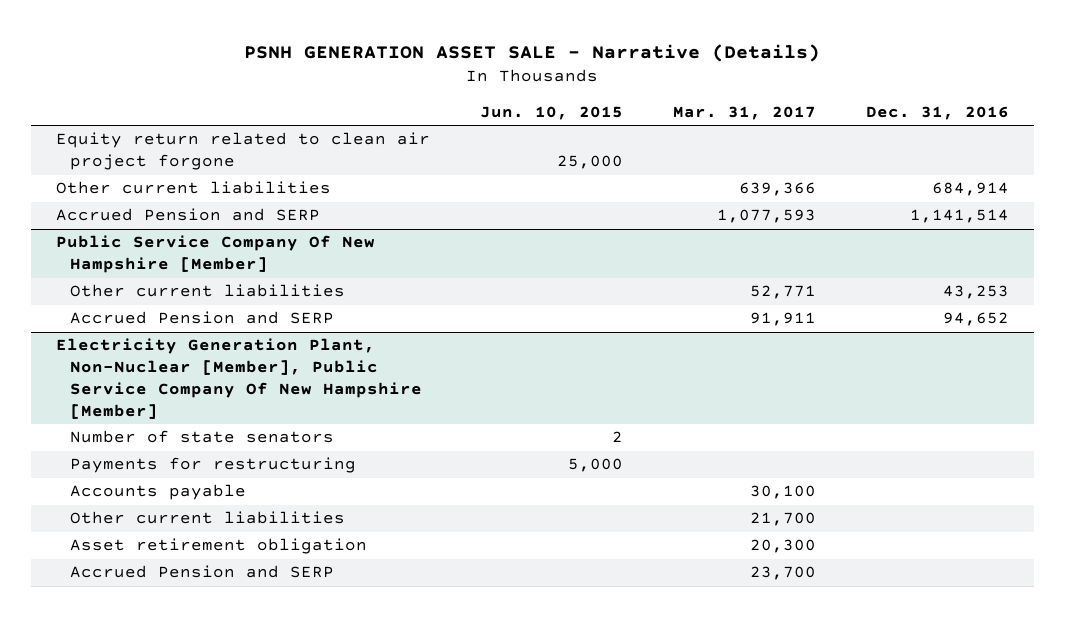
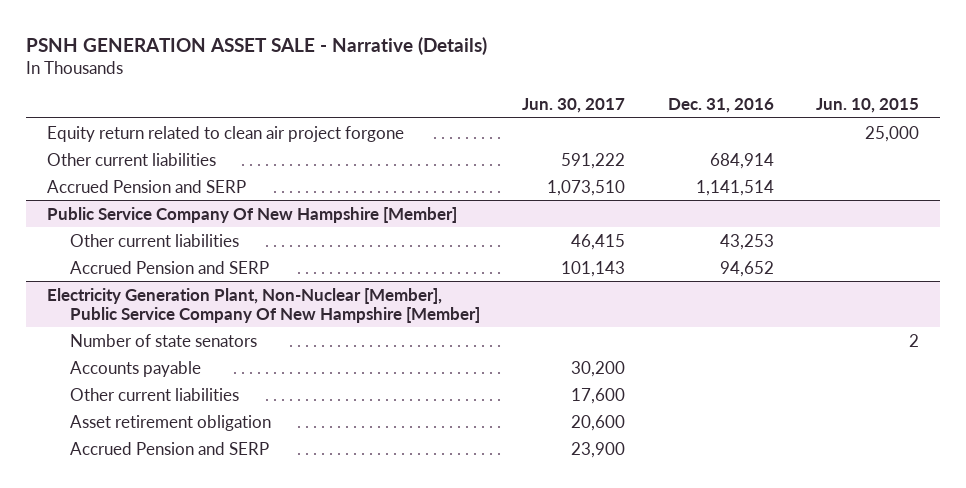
- | Jun. 10, 2015 | Mar. 31, 2017 | Dec. 31, 2016
+ | Jun. 30, 2017 | Dec. 31, 2016 | Jun. 10, 2015
@ Electricity Generation Plant, Non-Nuclear [Member], Public Service Company Of New Hampshire [Member]
- Payments for restructuring | 5,000 | |

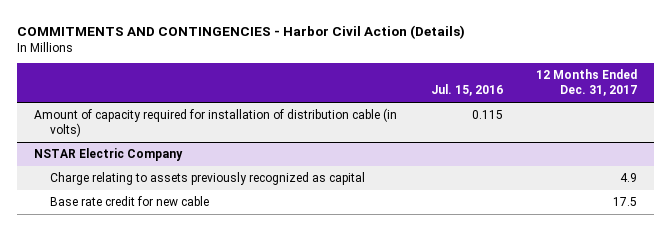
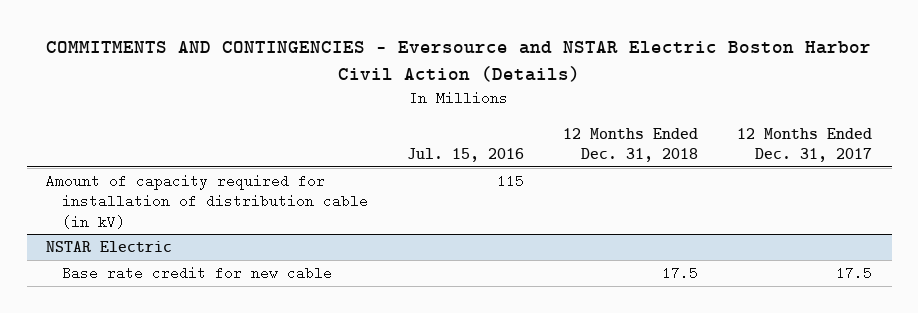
- COMMITMENTS AND CONTINGENCIES - Harbor Civil Action (Details)
+ COMMITMENTS AND CONTINGENCIES - Eversource and NSTAR Electric Boston Harbor Civil Action (Details)
- | Jul. 15, 2016 | 12 Months Ended Dec. 31, 2017
+ | Jul. 15, 2016 | 12 Months Ended Dec. 31, 2018 | 12 Months Ended Dec. 31, 2017
- Amount of capacity required for installation of distribution cable (in volts) | 0.115 |
- NSTAR Electric Company
- Charge relating to assets previously recognized as capital | | 4.9
+ Amount of capacity required for installation of distribution cable (in kV) | 115 | |
+ NSTAR Electric

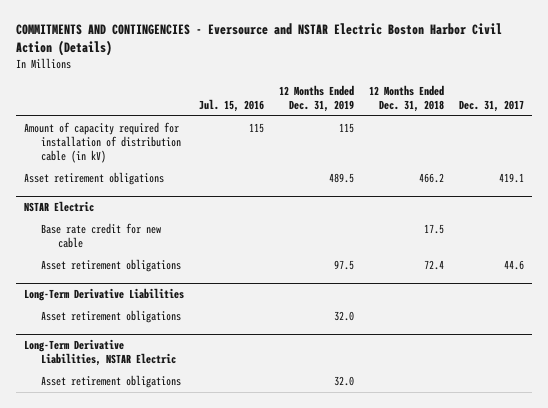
- | Jul. 15, 2016 | 12 Months Ended Dec. 31, 2018 | 12 Months Ended Dec. 31, 2017
+ | Jul. 15, 2016 | 12 Months Ended Dec. 31, 2019 | 12 Months Ended Dec. 31, 2018 | Dec. 31, 2017
+ Asset retirement obligations | | 489.5 | 466.2 | 419.1
@ NSTAR Electric
+ Asset retirement obligations | | 97.5 | 72.4 | 44.6
+ Long-Term Derivative Liabilities
+ Asset retirement obligations | | 32.0 | |
+ Long-Term Derivative Liabilities, NSTAR Electric
+ Asset retirement obligations | | 32.0 | |

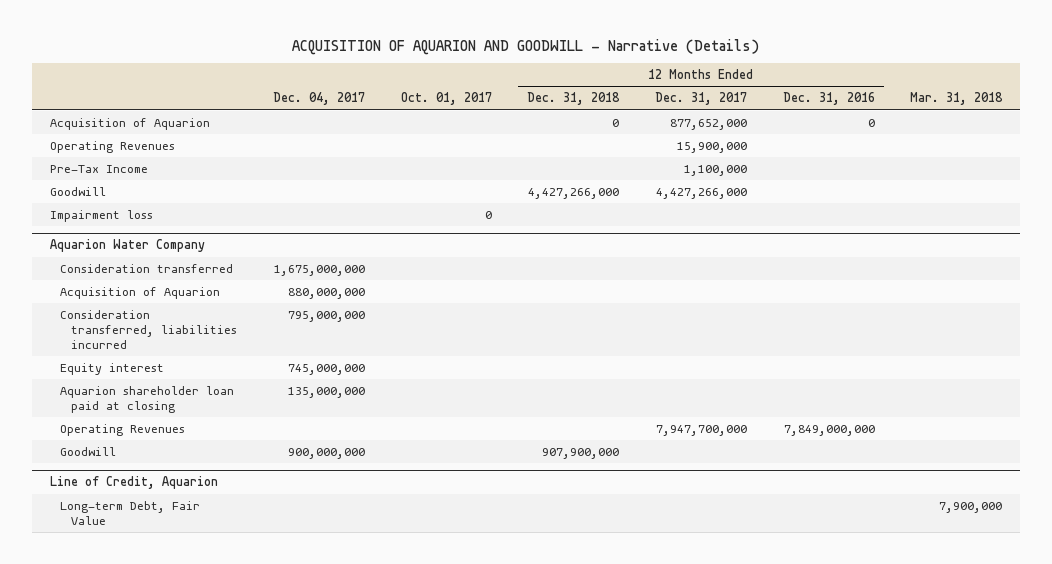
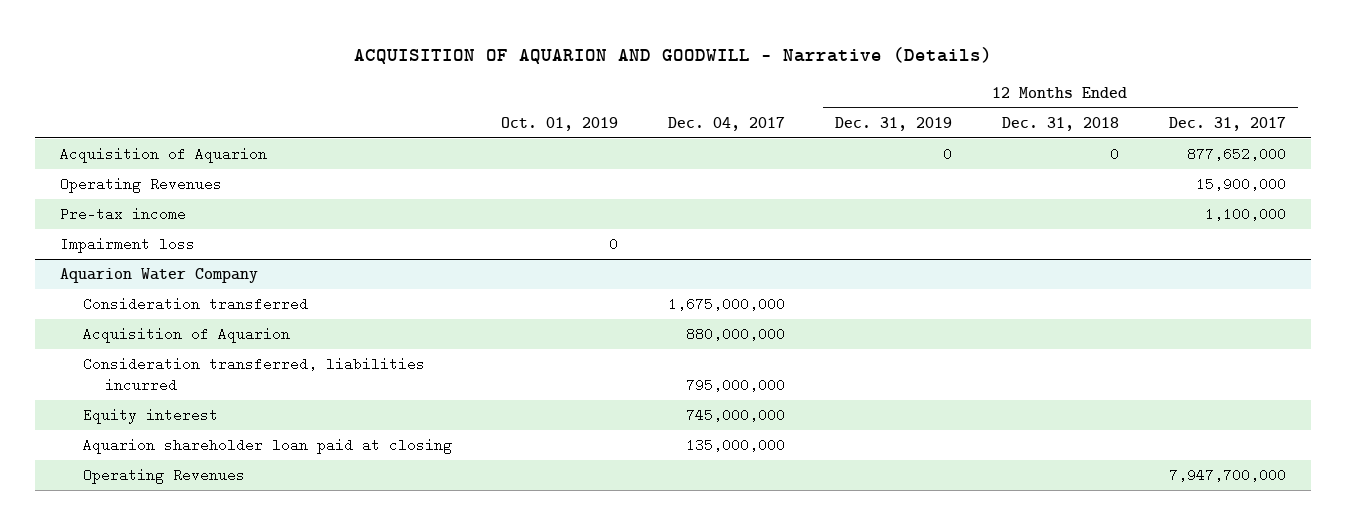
- | Dec. 04, 2017 | Oct. 01, 2017 | 12 Months Ended Dec. 31, 2018 | 12 Months Ended Dec. 31, 2017 | 12 Months Ended Dec. 31, 2016 | Mar. 31, 2018
+ | Oct. 01, 2019 | Dec. 04, 2017 | 12 Months Ended Dec. 31, 2019 | 12 Months Ended Dec. 31, 2018 | 12 Months Ended Dec. 31, 2017
- Pre-Tax Income | | | | 1,100,000 | |
- Goodwill | | | 4,427,266,000 | 4,427,266,000 | |
+ Pre-tax income | | | | | 1,100,000
@ Aquarion Water Company
- Goodwill | 900,000,000 | | 907,900,000 | | |
- Line of Credit, Aquarion
- Long-term Debt, Fair Value | | | | | | 7,900,000

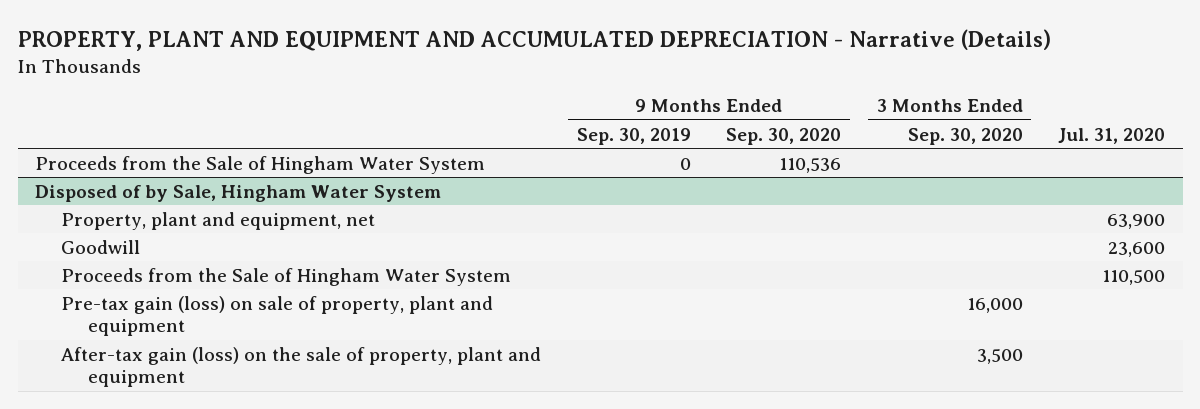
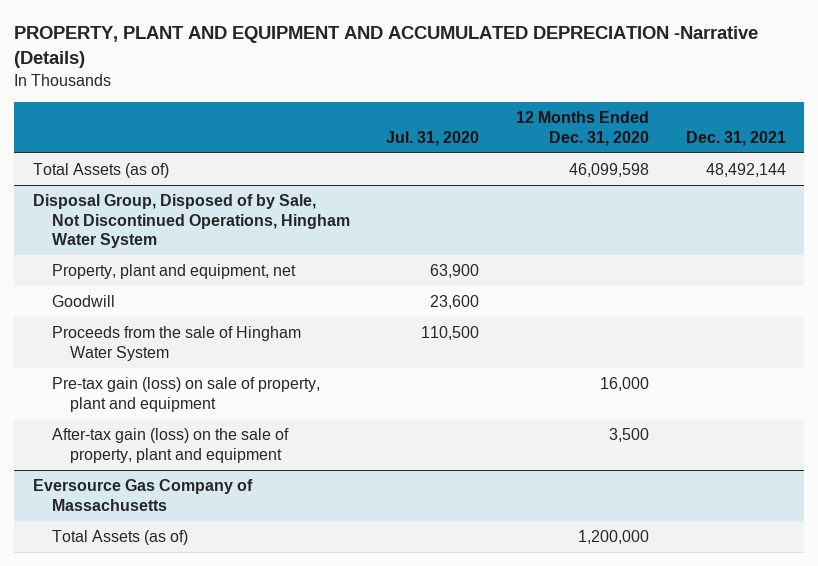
- PROPERTY, PLANT AND EQUIPMENT AND ACCUMULATED DEPRECIATION - Narrative (Details)
+ PROPERTY, PLANT AND EQUIPMENT AND ACCUMULATED DEPRECIATION -Narrative (Details)
- | 9 Months Ended Sep. 30, 2019 | 9 Months Ended Sep. 30, 2020 | 3 Months Ended Sep. 30, 2020 | Jul. 31, 2020
+ | Jul. 31, 2020 | 12 Months Ended Dec. 31, 2020 | Dec. 31, 2021
- Proceeds from the Sale of Hingham Water System | 0 | 110,536 | |
- Disposed of by Sale, Hingham Water System
+ Total Assets (as of) | | 46,099,598 | 48,492,144
+ Disposal Group, Disposed of by Sale, Not Discontinued Operations, Hingham Water System
- Proceeds from the Sale of Hingham Water System | | | | 110,500
+ Proceeds from the sale of Hingham Water System | 110,500 | |
+ Eversource Gas Company of Massachusetts
+ Total Assets (as of) | | 1,200,000 |

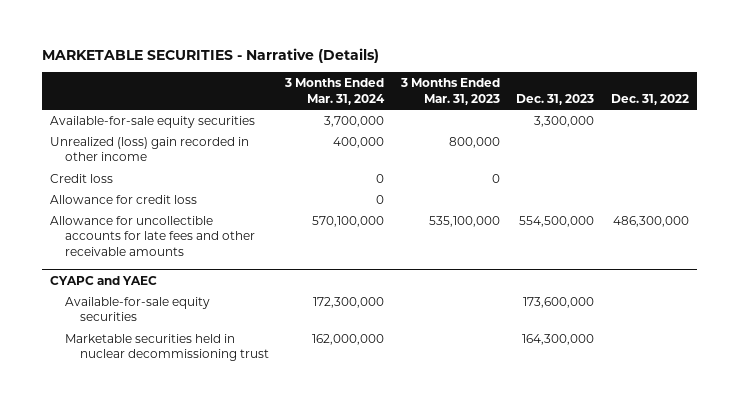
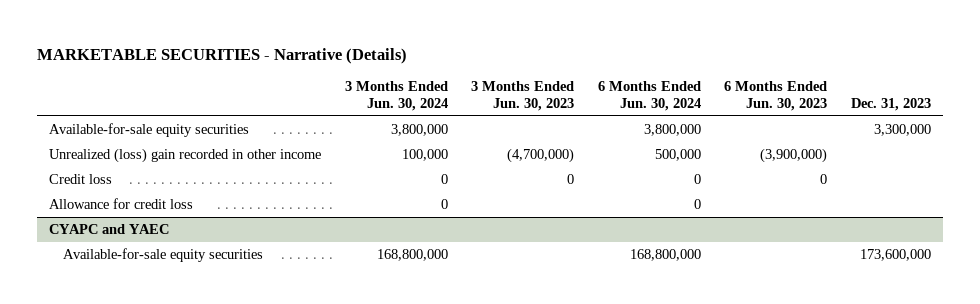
- | 3 Months Ended Mar. 31, 2024 | 3 Months Ended Mar. 31, 2023 | Dec. 31, 2023 | Dec. 31, 2022
+ | 3 Months Ended Jun. 30, 2024 | 3 Months Ended Jun. 30, 2023 | 6 Months Ended Jun. 30, 2024 | 6 Months Ended Jun. 30, 2023 | Dec. 31, 2023
- Allowance for uncollectible accounts for late fees and other receivable amounts | 570,100,000 | 535,100,000 | 554,500,000 | 486,300,000
@ CYAPC and YAEC
- Marketable securities held in nuclear decommissioning trust | 162,000,000 | | 164,300,000 |

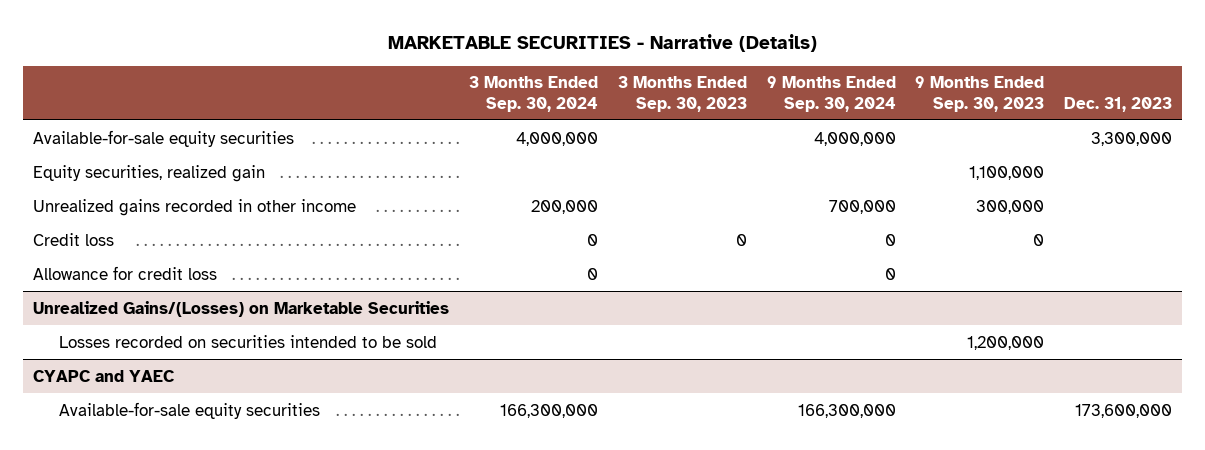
- | 3 Months Ended Jun. 30, 2024 | 3 Months Ended Jun. 30, 2023 | 6 Months Ended Jun. 30, 2024 | 6 Months Ended Jun. 30, 2023 | Dec. 31, 2023
+ | 3 Months Ended Sep. 30, 2024 | 3 Months Ended Sep. 30, 2023 | 9 Months Ended Sep. 30, 2024 | 9 Months Ended Sep. 30, 2023 | Dec. 31, 2023
- Unrealized (loss) gain recorded in other income | 100,000 | (4,700,000) | 500,000 | (3,900,000) |
+ Equity securities, realized gain | | | | 1,100,000 |
+ Unrealized gains recorded in other income | 200,000 | | 700,000 | 300,000 |
+ Unrealized Gains/(Losses) on Marketable Securities
+ Losses recorded on securities intended to be sold | | | | 1,200,000 |

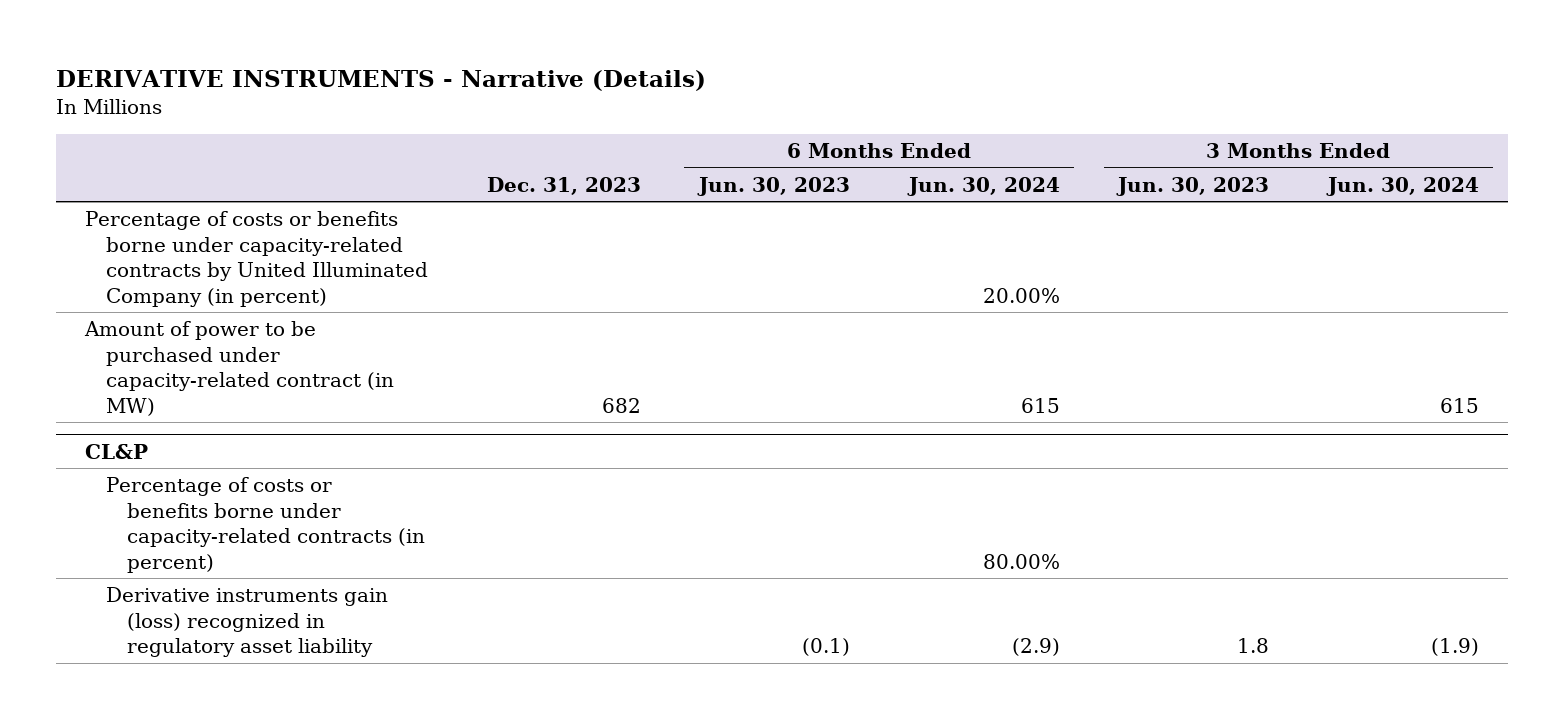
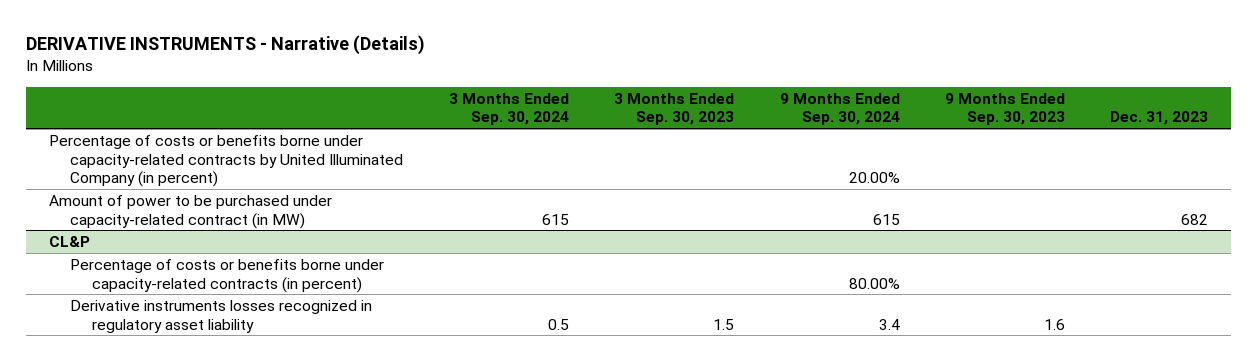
- | Dec. 31, 2023 | 6 Months Ended Jun. 30, 2023 | 6 Months Ended Jun. 30, 2024 | 3 Months Ended Jun. 30, 2023 | 3 Months Ended Jun. 30, 2024
+ | 3 Months Ended Sep. 30, 2024 | 3 Months Ended Sep. 30, 2023 | 9 Months Ended Sep. 30, 2024 | 9 Months Ended Sep. 30, 2023 | Dec. 31, 2023
@ CL&P
- Derivative instruments gain (loss) recognized in regulatory asset liability | | (0.1) | (2.9) | 1.8 | (1.9)
+ Derivative instruments losses recognized in regulatory asset liability | 0.5 | 1.5 | 3.4 | 1.6 |

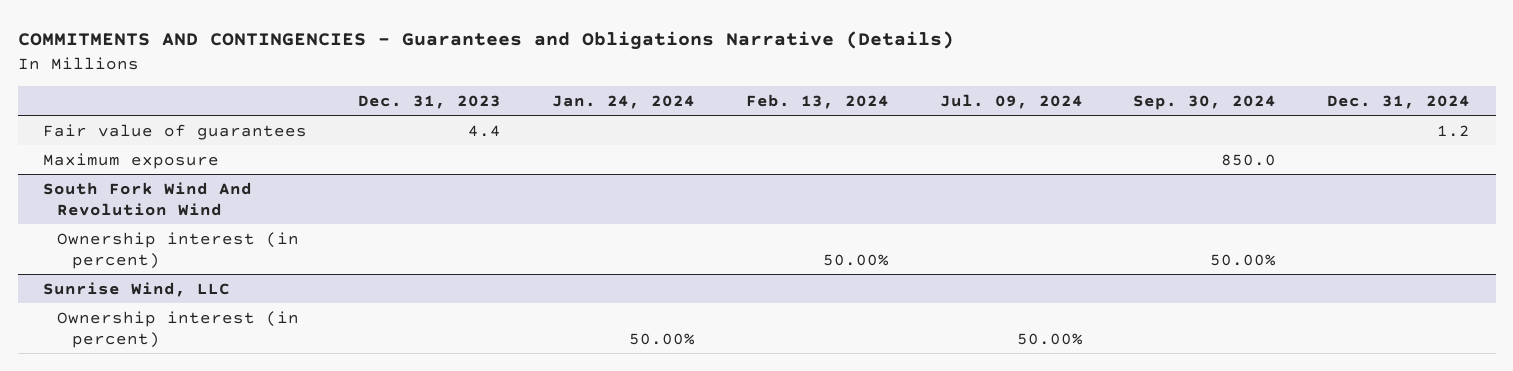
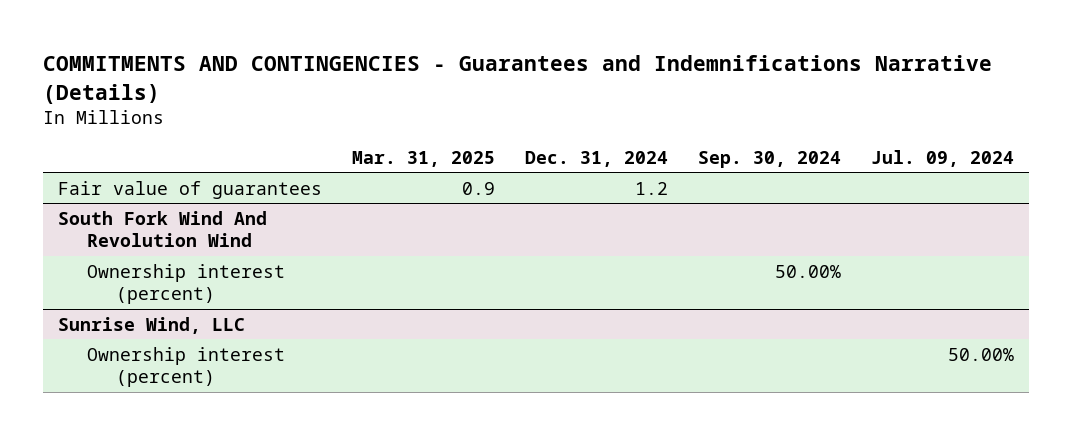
- COMMITMENTS AND CONTINGENCIES - Guarantees and Obligations Narrative (Details)
+ COMMITMENTS AND CONTINGENCIES - Guarantees and Indemnifications Narrative (Details)
- | Dec. 31, 2023 | Jan. 24, 2024 | Feb. 13, 2024 | Jul. 09, 2024 | Sep. 30, 2024 | Dec. 31, 2024
+ | Mar. 31, 2025 | Dec. 31, 2024 | Sep. 30, 2024 | Jul. 09, 2024
- Maximum exposure | | | | | 850.0 |
@ South Fork Wind And Revolution Wind
- Ownership interest (in percent) | | | 50.00% | | 50.00% |
+ Ownership interest (percent) | | | 50.00% |
@ Sunrise Wind, LLC
- Ownership interest (in percent) | | 50.00% | | 50.00% | |
+ Ownership interest (percent) | | | | 50.00%

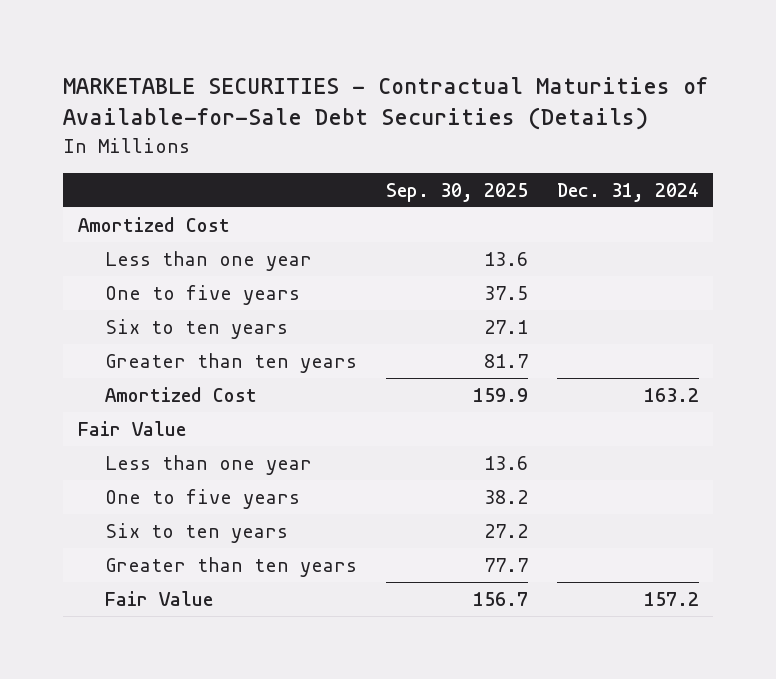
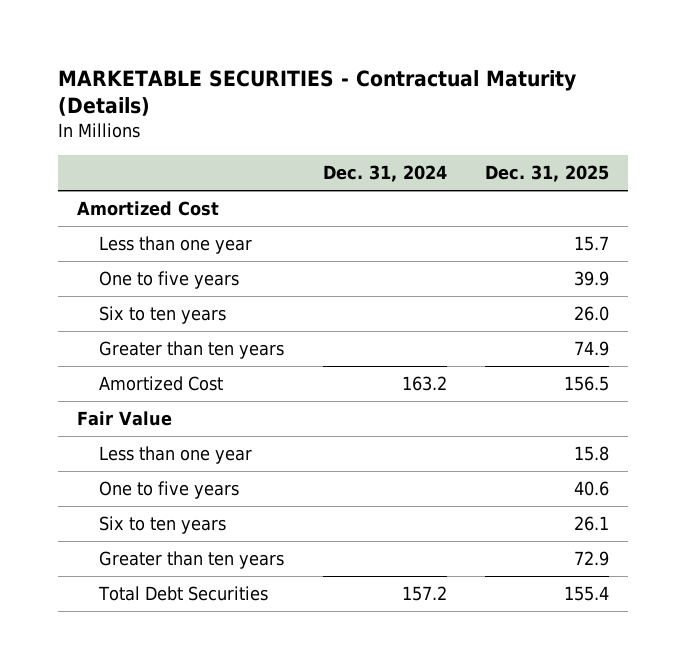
- MARKETABLE SECURITIES - Contractual Maturities of Available-for-Sale Debt Securities (Details)
+ MARKETABLE SECURITIES - Contractual Maturity (Details)
- | Sep. 30, 2025 | Dec. 31, 2024
+ | Dec. 31, 2024 | Dec. 31, 2025
- Fair Value | 156.7 | 157.2
+ Total Debt Securities | 157.2 | 155.4

